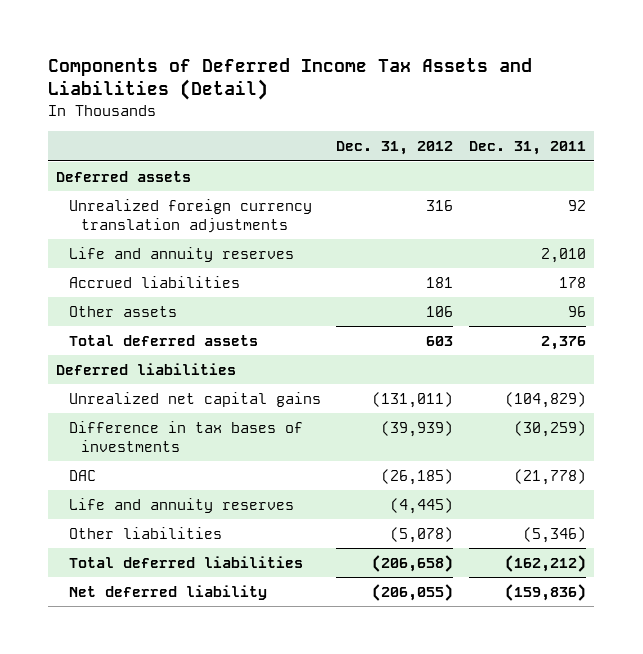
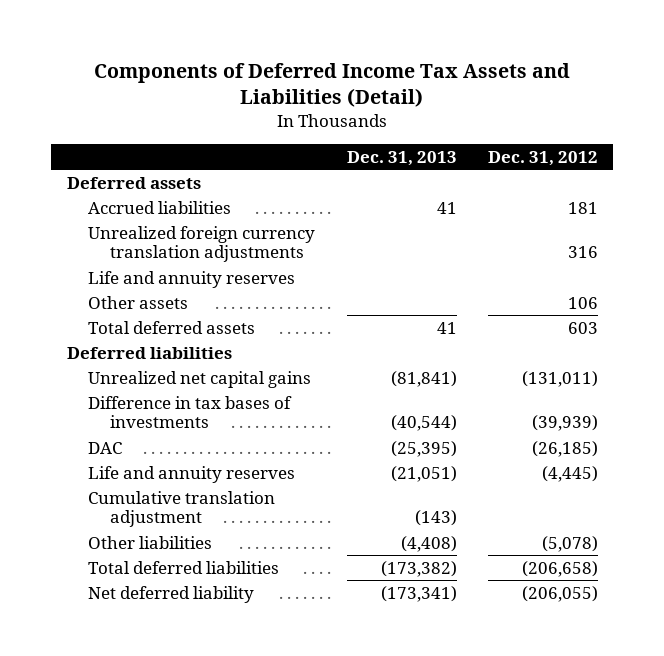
- | Dec. 31, 2012 | Dec. 31, 2011
+ | Dec. 31, 2013 | Dec. 31, 2012
moved up: Accrued liabilities | 41 | 181
+ Cumulative translation adjustment | (143) |

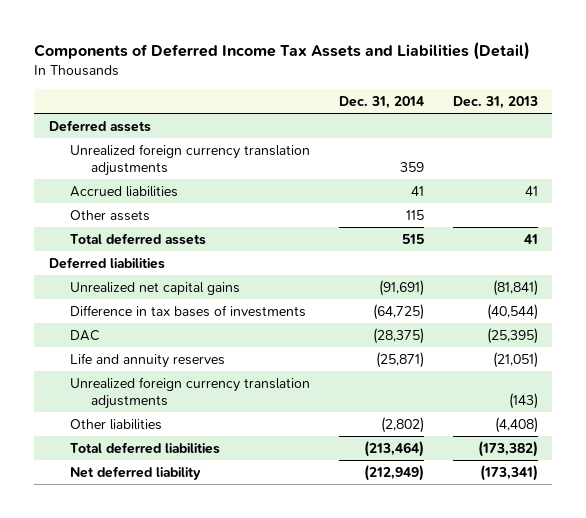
- | Dec. 31, 2013 | Dec. 31, 2012
+ | Dec. 31, 2014 | Dec. 31, 2013
- Life and annuity reserves
moved down: Accrued liabilities | 41 | 41
- Cumulative translation adjustment | (143) |
+ Unrealized foreign currency translation adjustments | | (143)

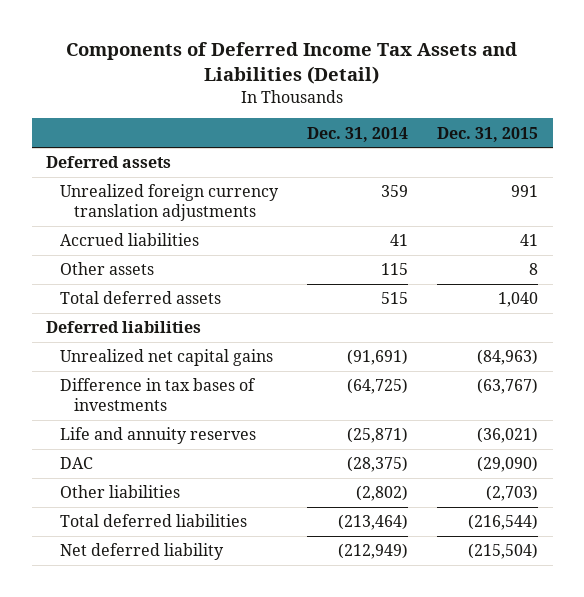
- | Dec. 31, 2014 | Dec. 31, 2013
+ | Dec. 31, 2014 | Dec. 31, 2015
- Unrealized foreign currency translation adjustments | | (143)
moved down: DAC | (28,375) | (29,090)

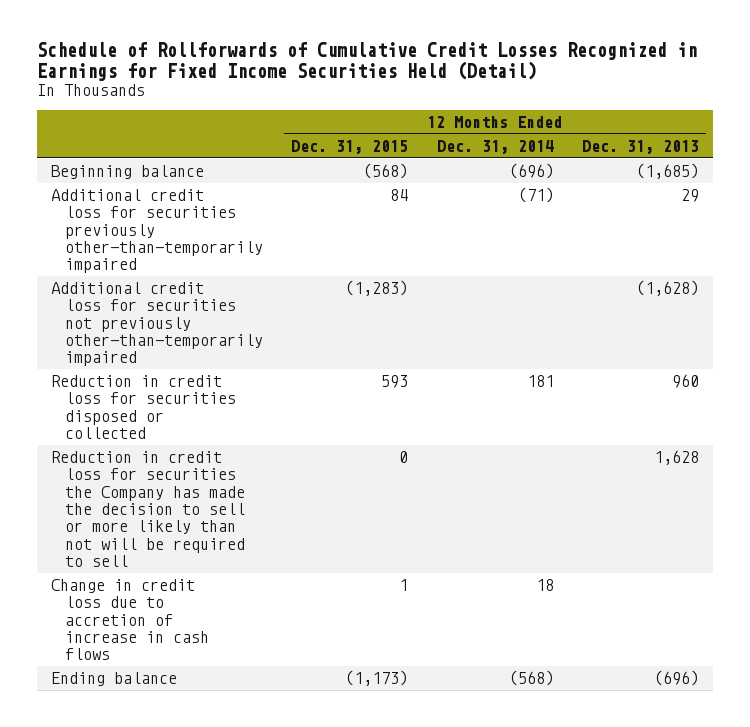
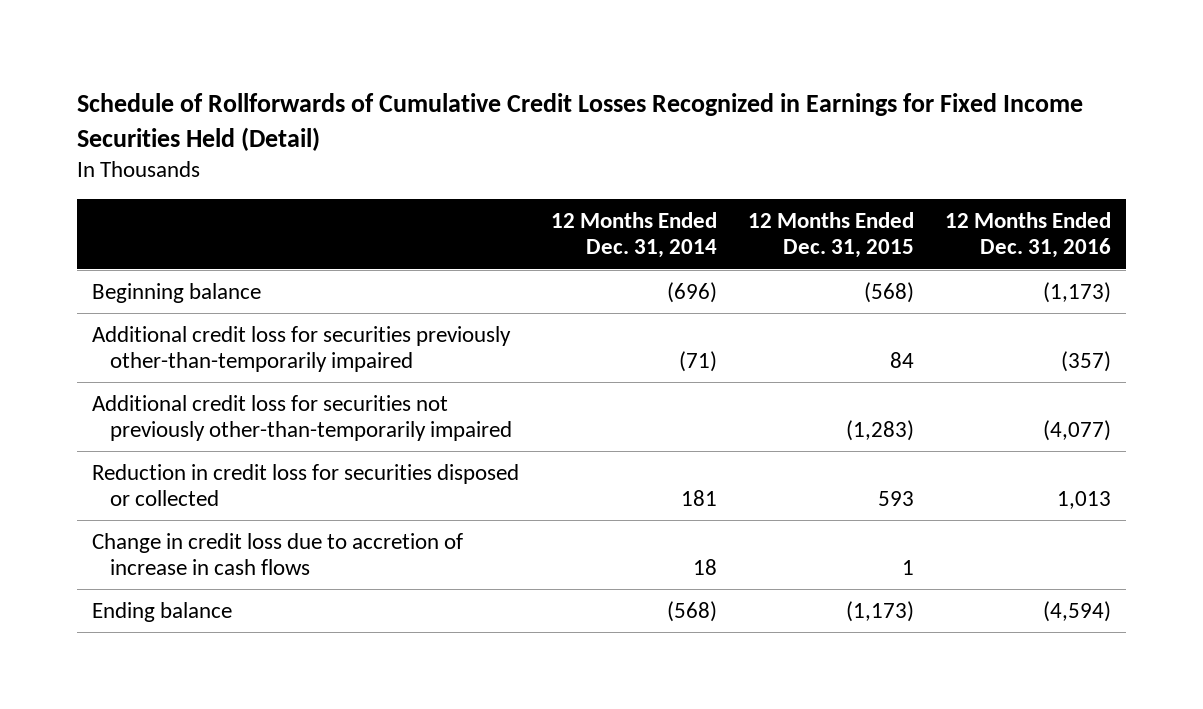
- | 12 Months Ended Dec. 31, 2015 | 12 Months Ended Dec. 31, 2014 | 12 Months Ended Dec. 31, 2013
+ | 12 Months Ended Dec. 31, 2014 | 12 Months Ended Dec. 31, 2015 | 12 Months Ended Dec. 31, 2016
- Reduction in credit loss for securities the Company has made the decision to sell or more likely than not will be required to sell | 0 | | 1,628

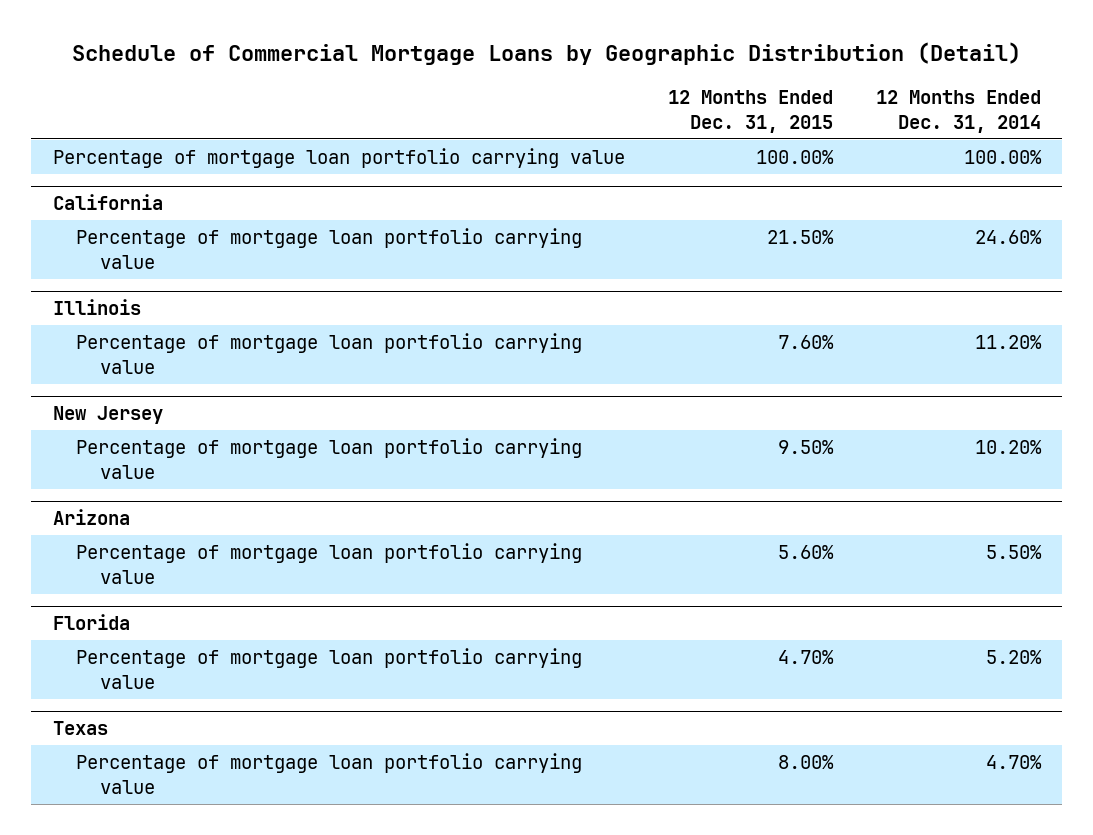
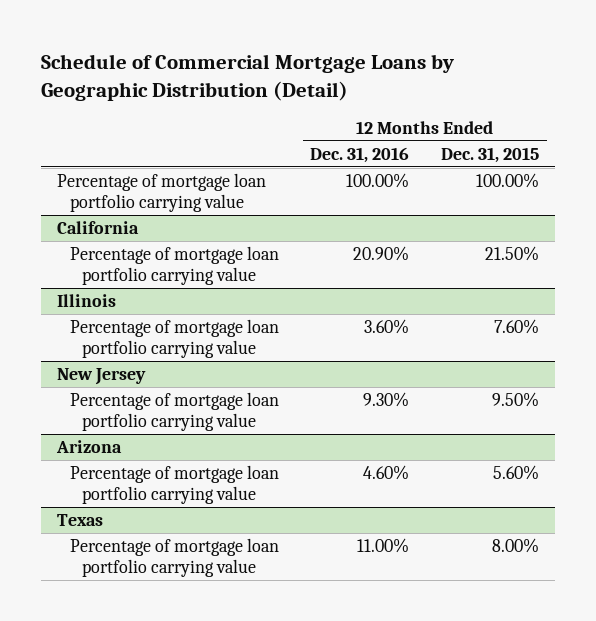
- | 12 Months Ended Dec. 31, 2015 | 12 Months Ended Dec. 31, 2014
+ | 12 Months Ended Dec. 31, 2016 | 12 Months Ended Dec. 31, 2015
- Florida
- Percentage of mortgage loan portfolio carrying value | 4.70% | 5.20%

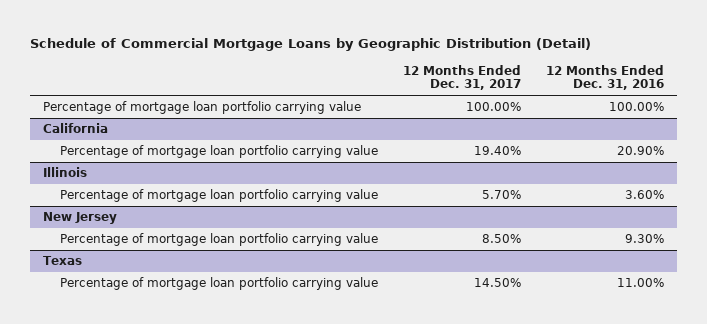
- | 12 Months Ended Dec. 31, 2016 | 12 Months Ended Dec. 31, 2015
+ | 12 Months Ended Dec. 31, 2017 | 12 Months Ended Dec. 31, 2016
- Arizona
- Percentage of mortgage loan portfolio carrying value | 4.60% | 5.60%

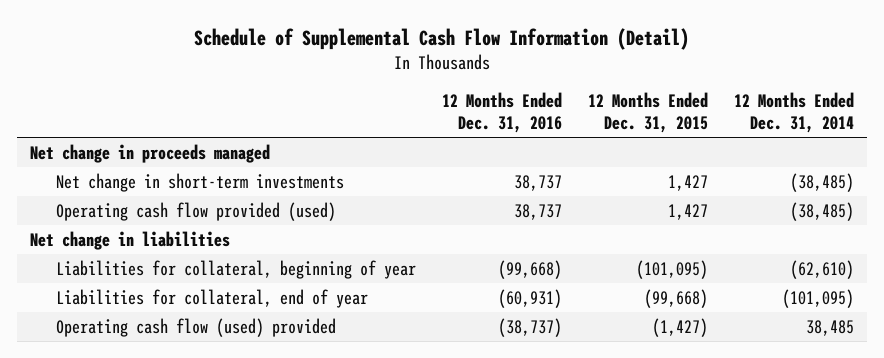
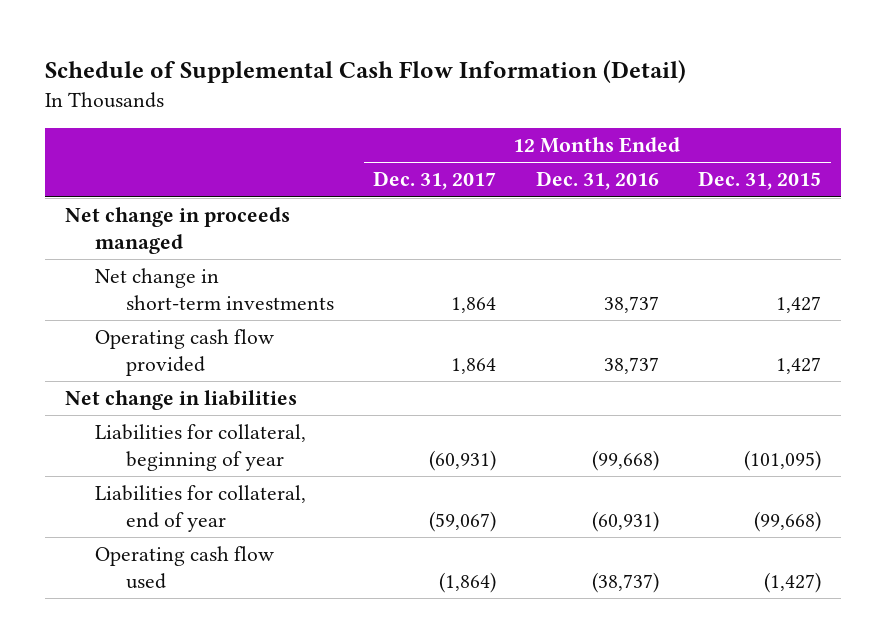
- | 12 Months Ended Dec. 31, 2016 | 12 Months Ended Dec. 31, 2015 | 12 Months Ended Dec. 31, 2014
+ | 12 Months Ended Dec. 31, 2017 | 12 Months Ended Dec. 31, 2016 | 12 Months Ended Dec. 31, 2015
- Operating cash flow provided (used) | 38,737 | 1,427 | (38,485)
+ Operating cash flow provided | 1,864 | 38,737 | 1,427
- Operating cash flow (used) provided | (38,737) | (1,427) | 38,485
+ Operating cash flow used | (1,864) | (38,737) | (1,427)

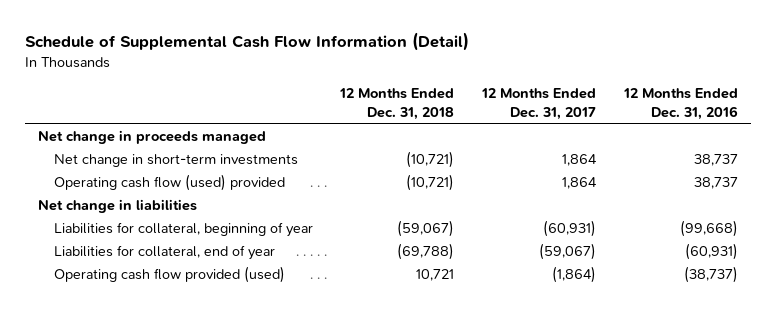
- | 12 Months Ended Dec. 31, 2017 | 12 Months Ended Dec. 31, 2016 | 12 Months Ended Dec. 31, 2015
+ | 12 Months Ended Dec. 31, 2018 | 12 Months Ended Dec. 31, 2017 | 12 Months Ended Dec. 31, 2016
- Operating cash flow provided | 1,864 | 38,737 | 1,427
+ Operating cash flow (used) provided | (10,721) | 1,864 | 38,737
- Operating cash flow used | (1,864) | (38,737) | (1,427)
+ Operating cash flow provided (used) | 10,721 | (1,864) | (38,737)

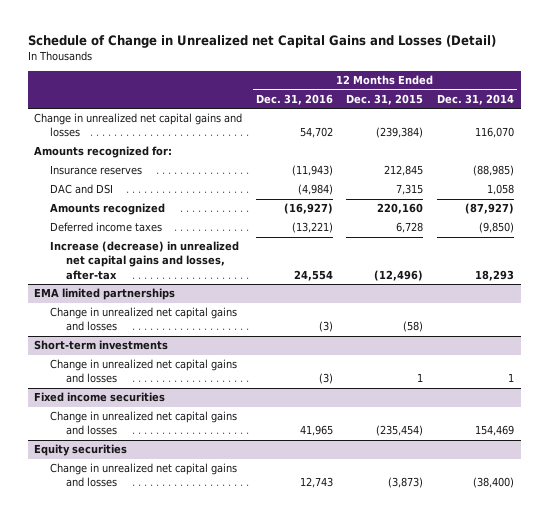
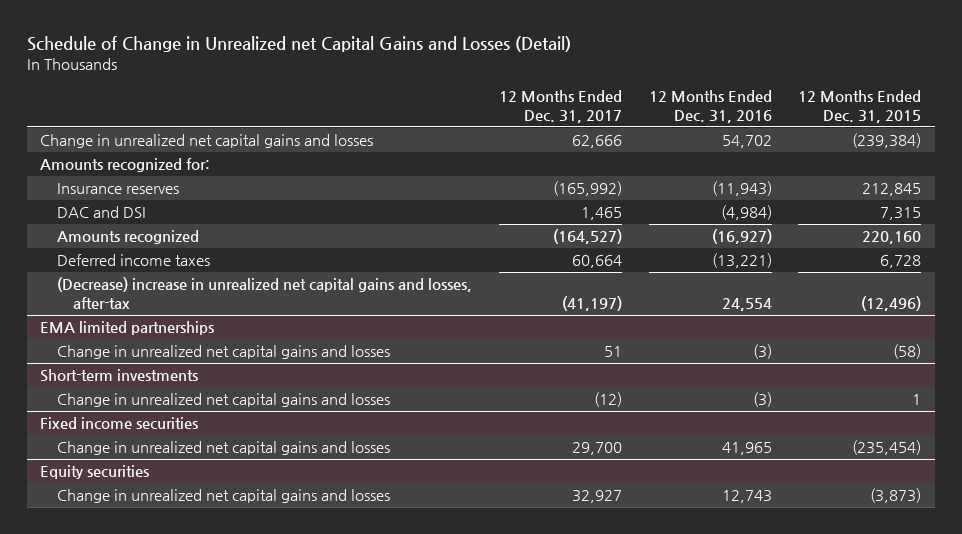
- | 12 Months Ended Dec. 31, 2016 | 12 Months Ended Dec. 31, 2015 | 12 Months Ended Dec. 31, 2014
+ | 12 Months Ended Dec. 31, 2017 | 12 Months Ended Dec. 31, 2016 | 12 Months Ended Dec. 31, 2015
- Increase (decrease) in unrealized net capital gains and losses, after-tax | 24,554 | (12,496) | 18,293
+ (Decrease) increase in unrealized net capital gains and losses, after-tax | (41,197) | 24,554 | (12,496)

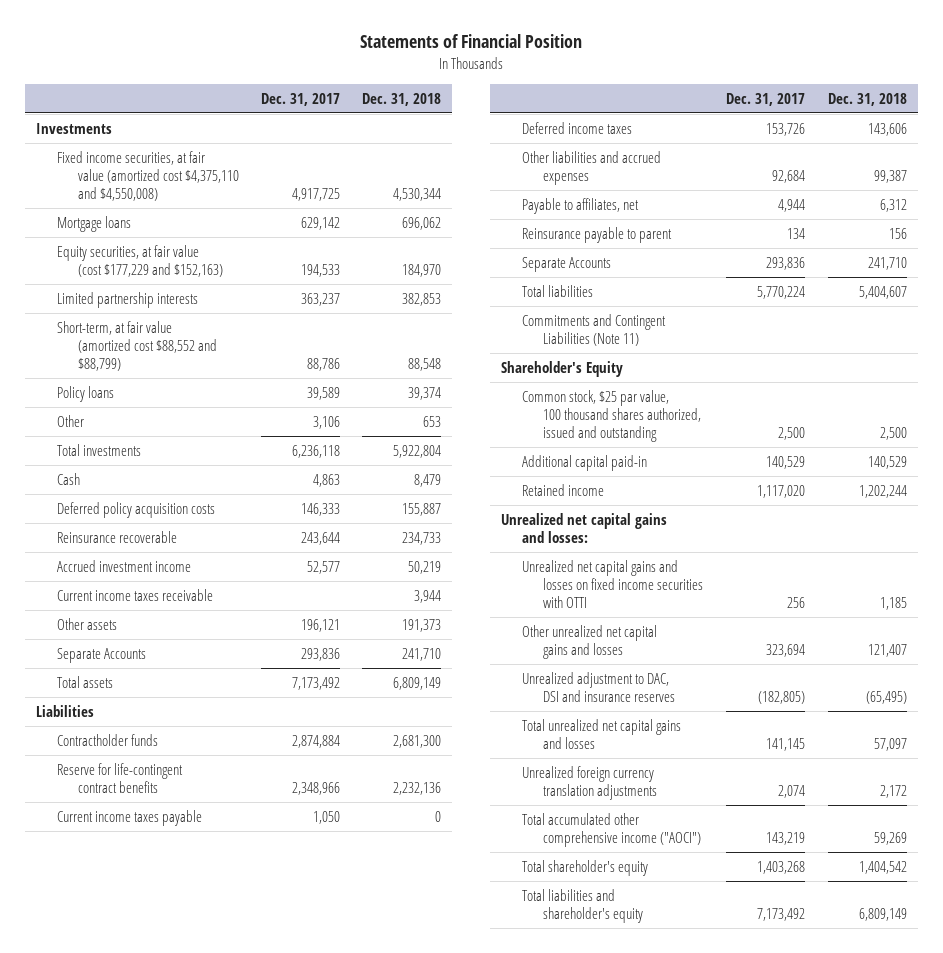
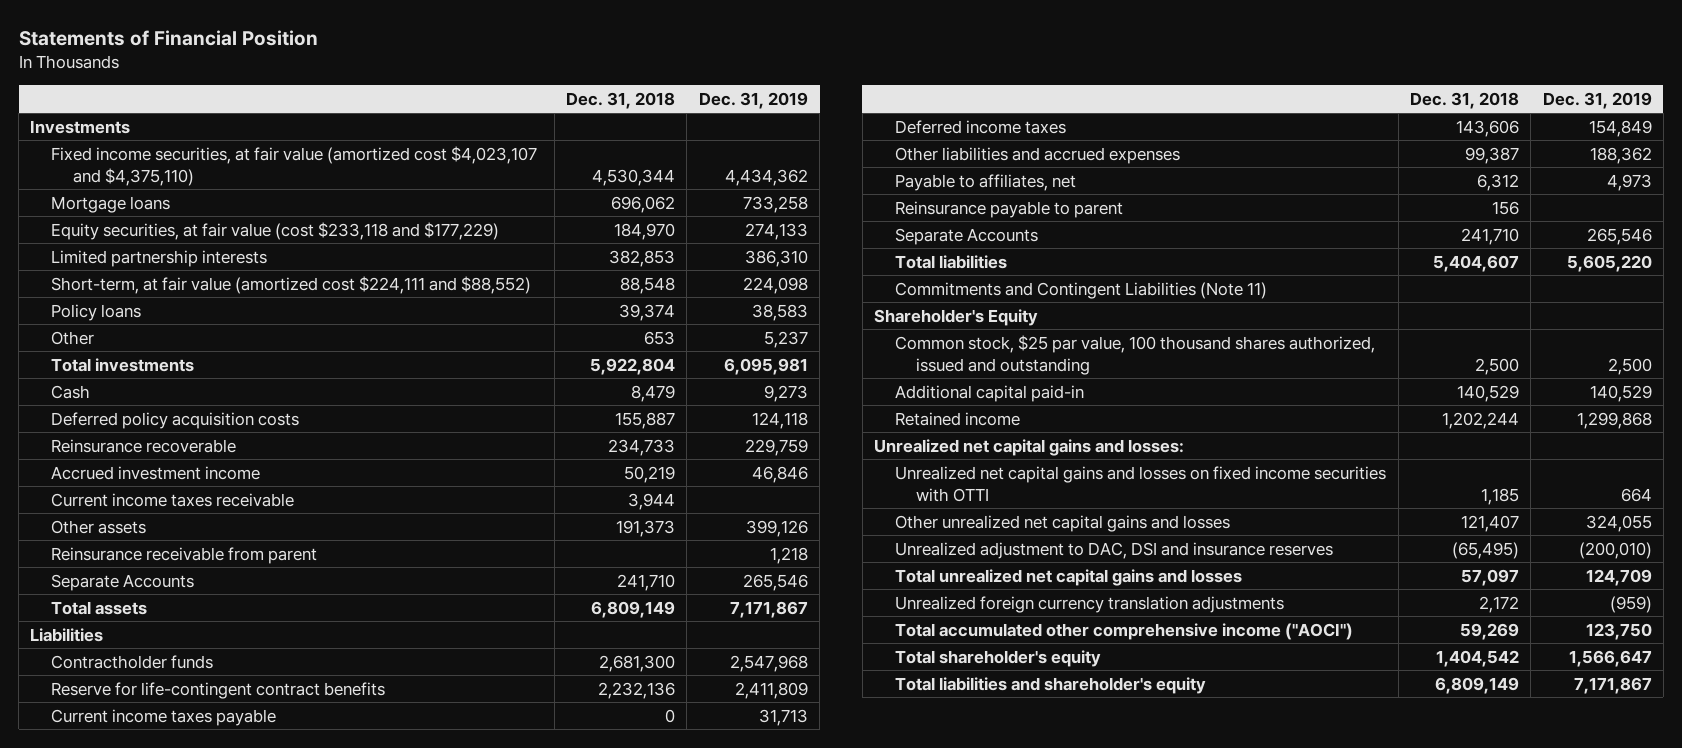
- | Dec. 31, 2017 | Dec. 31, 2018
+ | Dec. 31, 2018 | Dec. 31, 2019
- Fixed income securities, at fair value (amortized cost $4,375,110 and $4,550,008) | 4,917,725 | 4,530,344
+ Fixed income securities, at fair value (amortized cost $4,023,107 and $4,375,110) | 4,530,344 | 4,434,362
- Equity securities, at fair value (cost $177,229 and $152,163) | 194,533 | 184,970
+ Equity securities, at fair value (cost $233,118 and $177,229) | 184,970 | 274,133
- Short-term, at fair value (amortized cost $88,552 and $88,799) | 88,786 | 88,548
+ Short-term, at fair value (amortized cost $224,111 and $88,552) | 88,548 | 224,098
+ Reinsurance receivable from parent | | 1,218

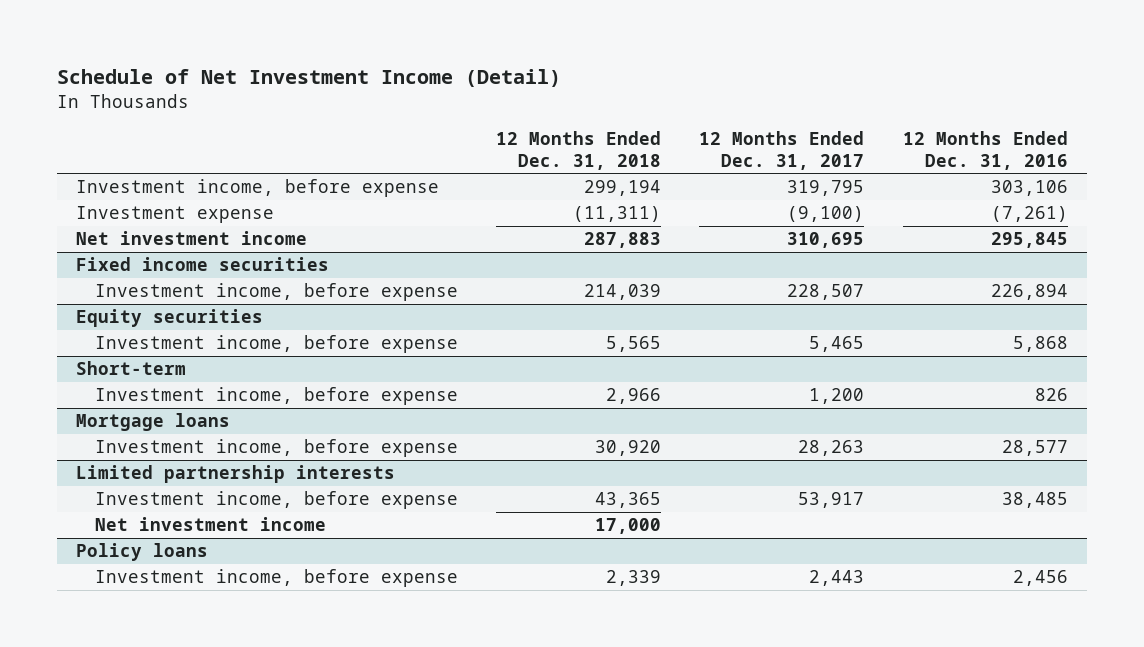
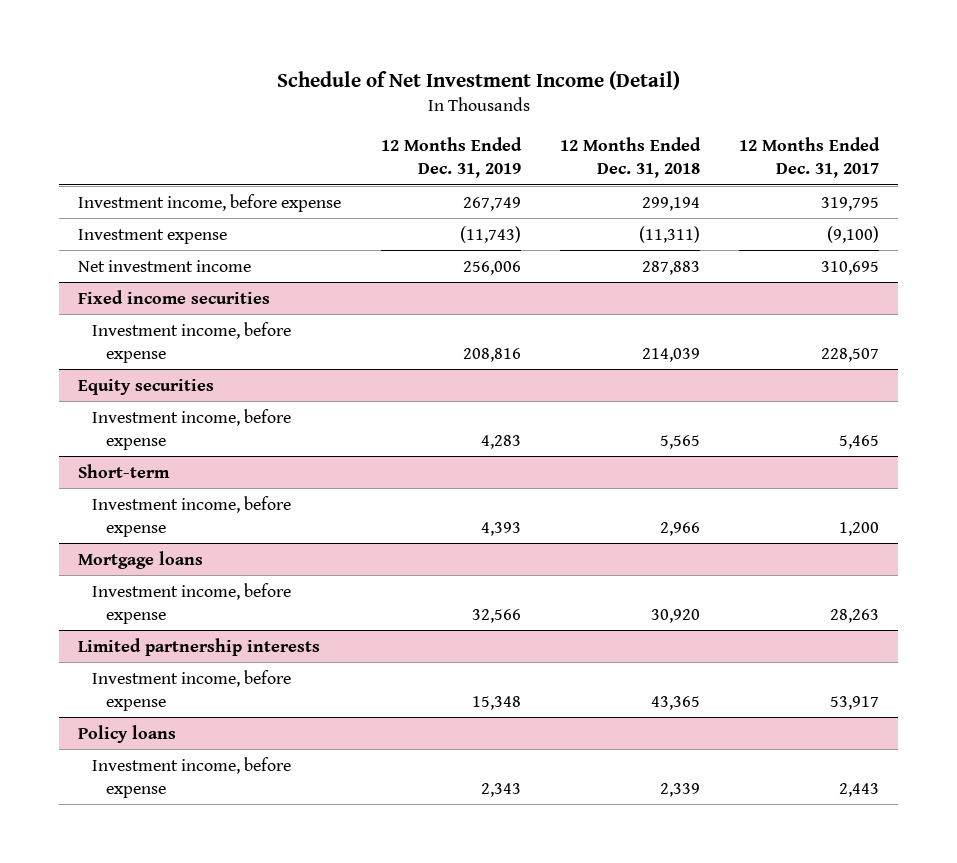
- | 12 Months Ended Dec. 31, 2018 | 12 Months Ended Dec. 31, 2017 | 12 Months Ended Dec. 31, 2016
+ | 12 Months Ended Dec. 31, 2019 | 12 Months Ended Dec. 31, 2018 | 12 Months Ended Dec. 31, 2017
@ Limited partnership interests
- Net investment income | 17,000 | |

